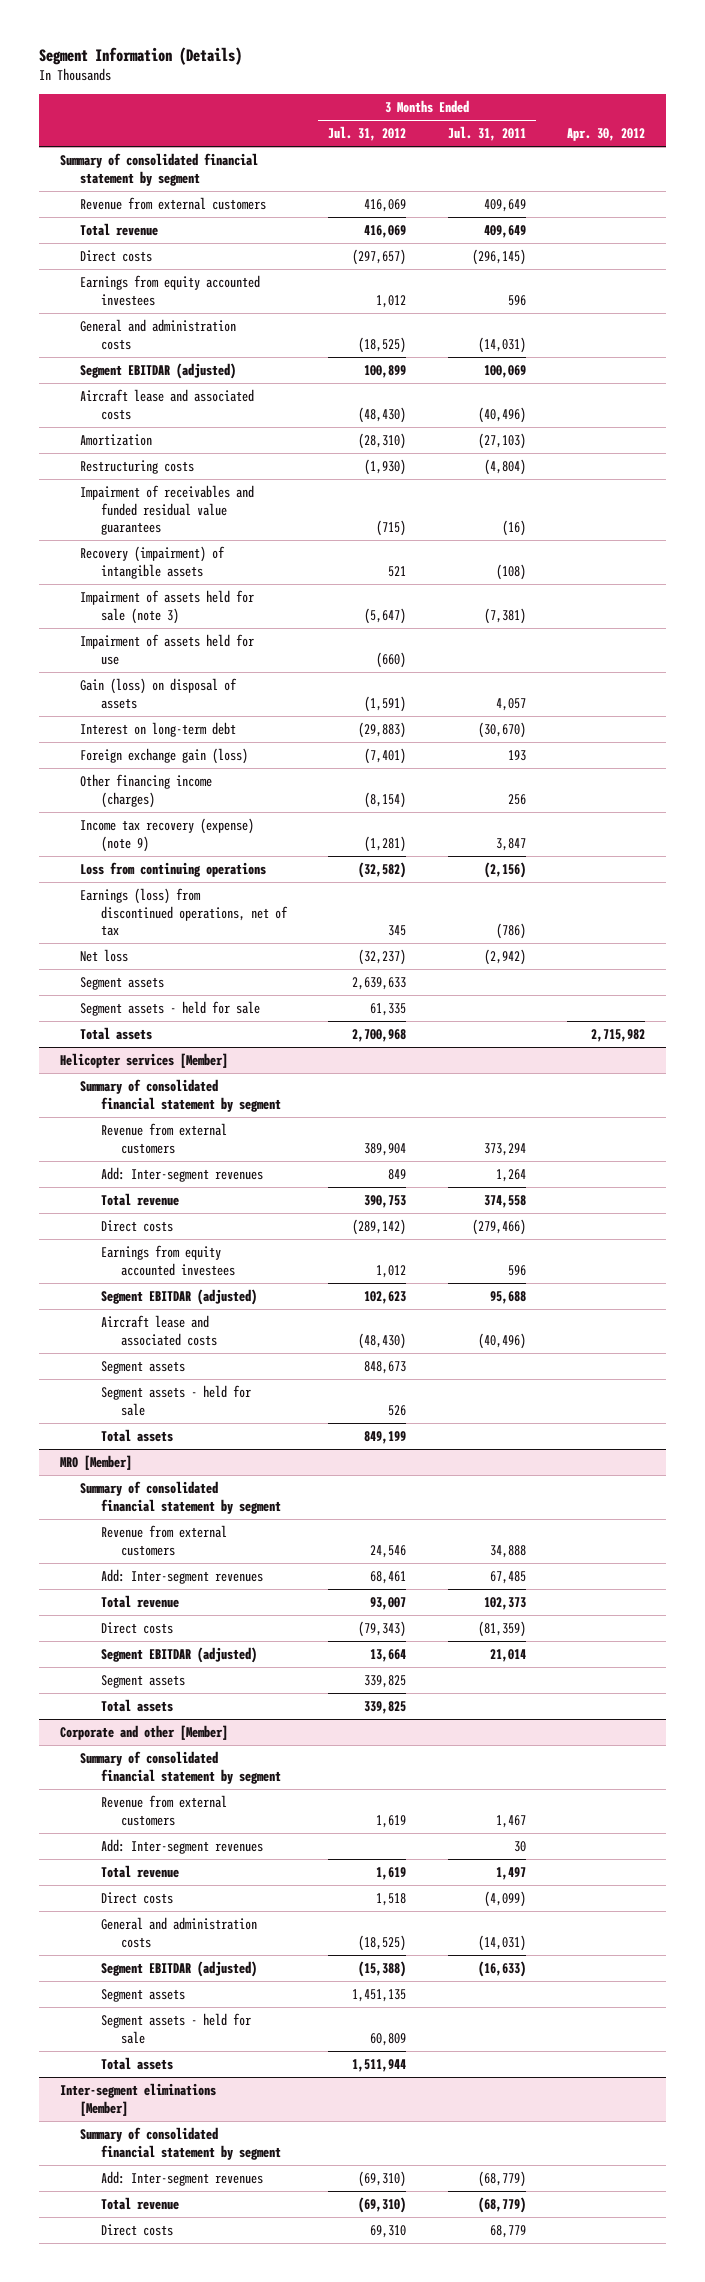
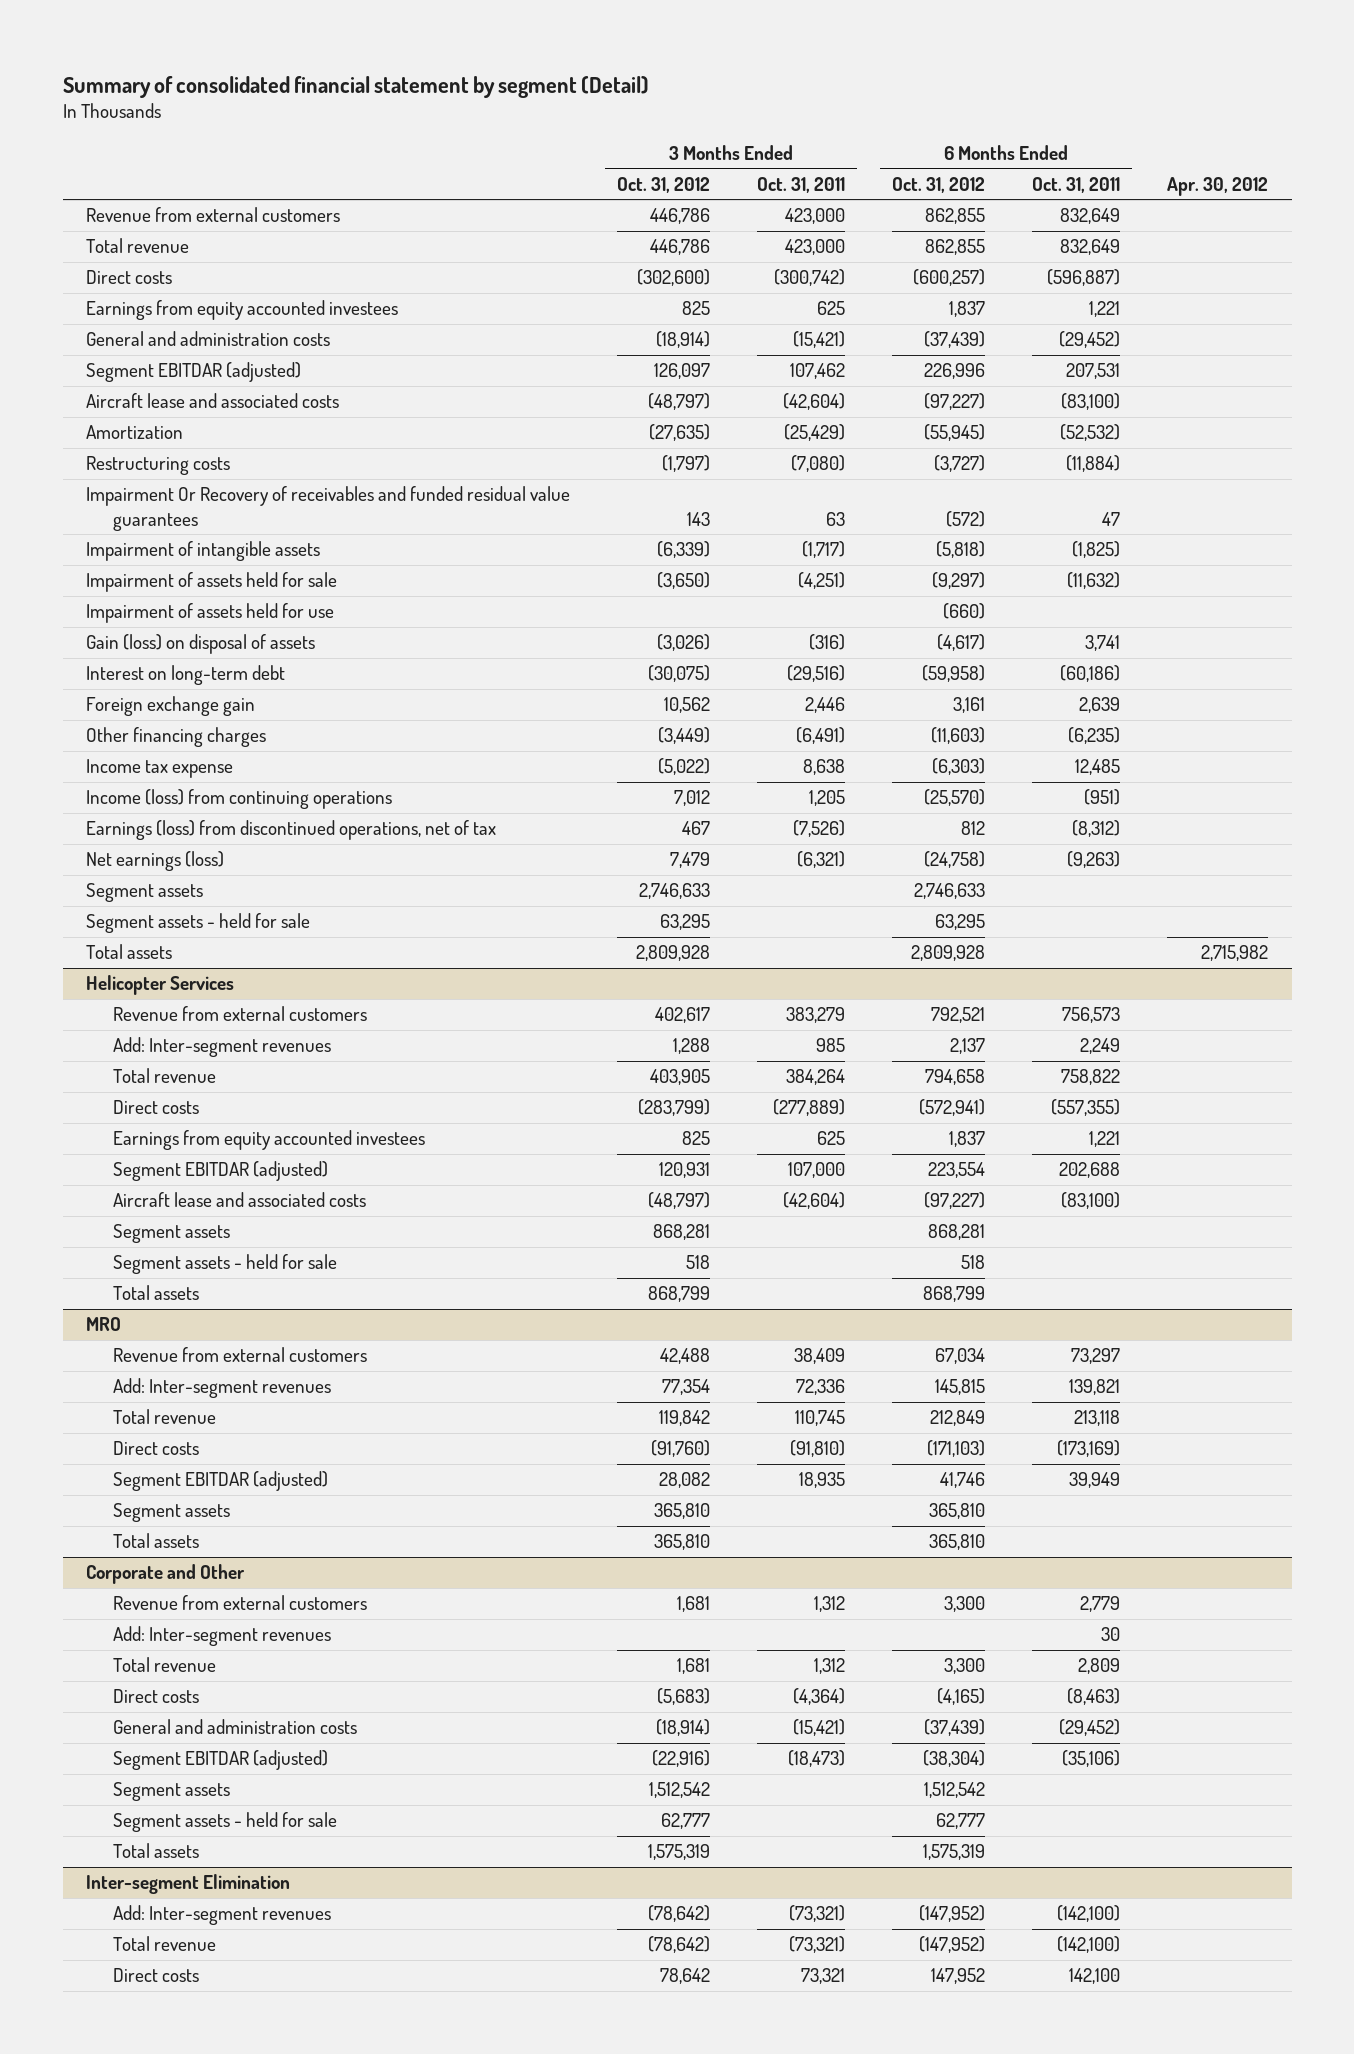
- Segment Information (Details)
+ Summary of consolidated financial statement by segment (Detail)
- | 3 Months Ended Jul. 31, 2012 | 3 Months Ended Jul. 31, 2011 | Apr. 30, 2012
+ | 3 Months Ended Oct. 31, 2012 | 3 Months Ended Oct. 31, 2011 | 6 Months Ended Oct. 31, 2012 | 6 Months Ended Oct. 31, 2011 | Apr. 30, 2012
- Summary of consolidated financial statement by segment
- Impairment of receivables and funded residual value guarantees | (715) | (16) |
- Recovery (impairment) of intangible assets | 521 | (108) |
- Impairment of assets held for sale (note 3) | (5,647) | (7,381) |
+ Impairment Or Recovery of receivables and funded residual value guarantees | 143 | 63 | (572) | 47 |
+ Impairment of intangible assets | (6,339) | (1,717) | (5,818) | (1,825) |
+ Impairment of assets held for sale | (3,650) | (4,251) | (9,297) | (11,632) |
- Foreign exchange gain (loss) | (7,401) | 193 |
- Other financing income (charges) | (8,154) | 256 |
- Income tax recovery (expense) (note 9) | (1,281) | 3,847 |
- Loss from continuing operations | (32,582) | (2,156) |
+ Foreign exchange gain | 10,562 | 2,446 | 3,161 | 2,639 |
+ Other financing charges | (3,449) | (6,491) | (11,603) | (6,235) |
+ Income tax expense | (5,022) | 8,638 | (6,303) | 12,485 |
+ Income (loss) from continuing operations | 7,012 | 1,205 | (25,570) | (951) |
- Net loss | (32,237) | (2,942) |
+ Net earnings (loss) | 7,479 | (6,321) | (24,758) | (9,263) |
- Helicopter services [Member]
- Summary of consolidated financial statement by segment
+ Helicopter Services
- MRO [Member]
- Summary of consolidated financial statement by segment
+ MRO
- Corporate and other [Member]
- Summary of consolidated financial statement by segment
+ Corporate and Other
- Inter-segment eliminations [Member]
- Summary of consolidated financial statement by segment
+ Inter-segment Elimination

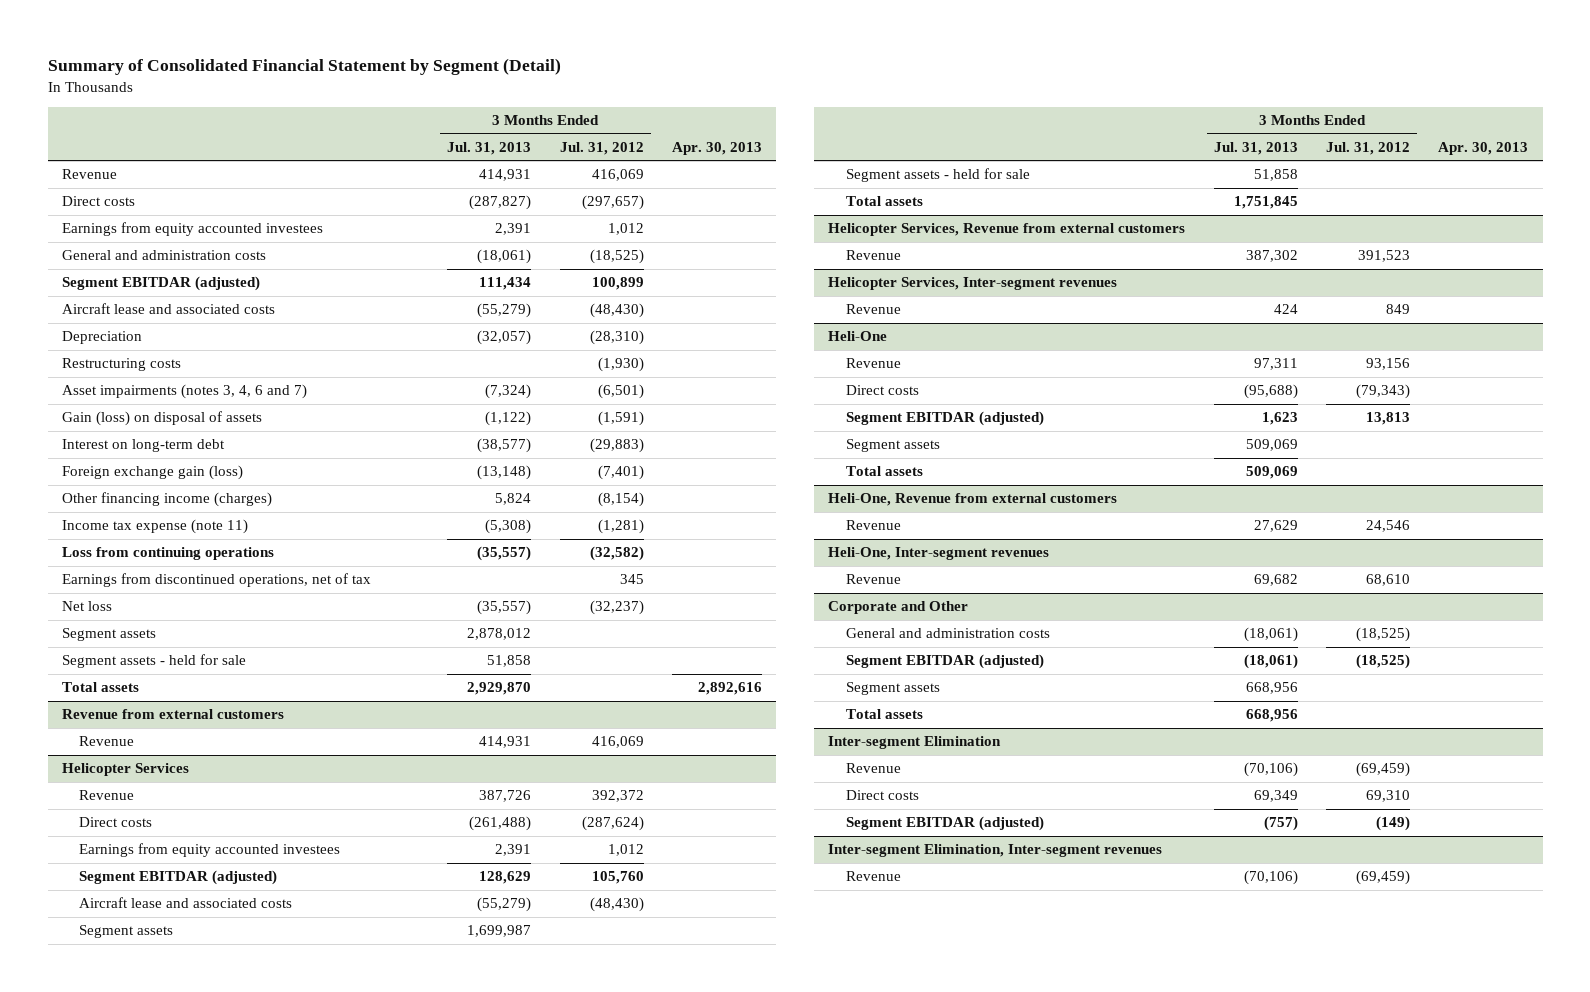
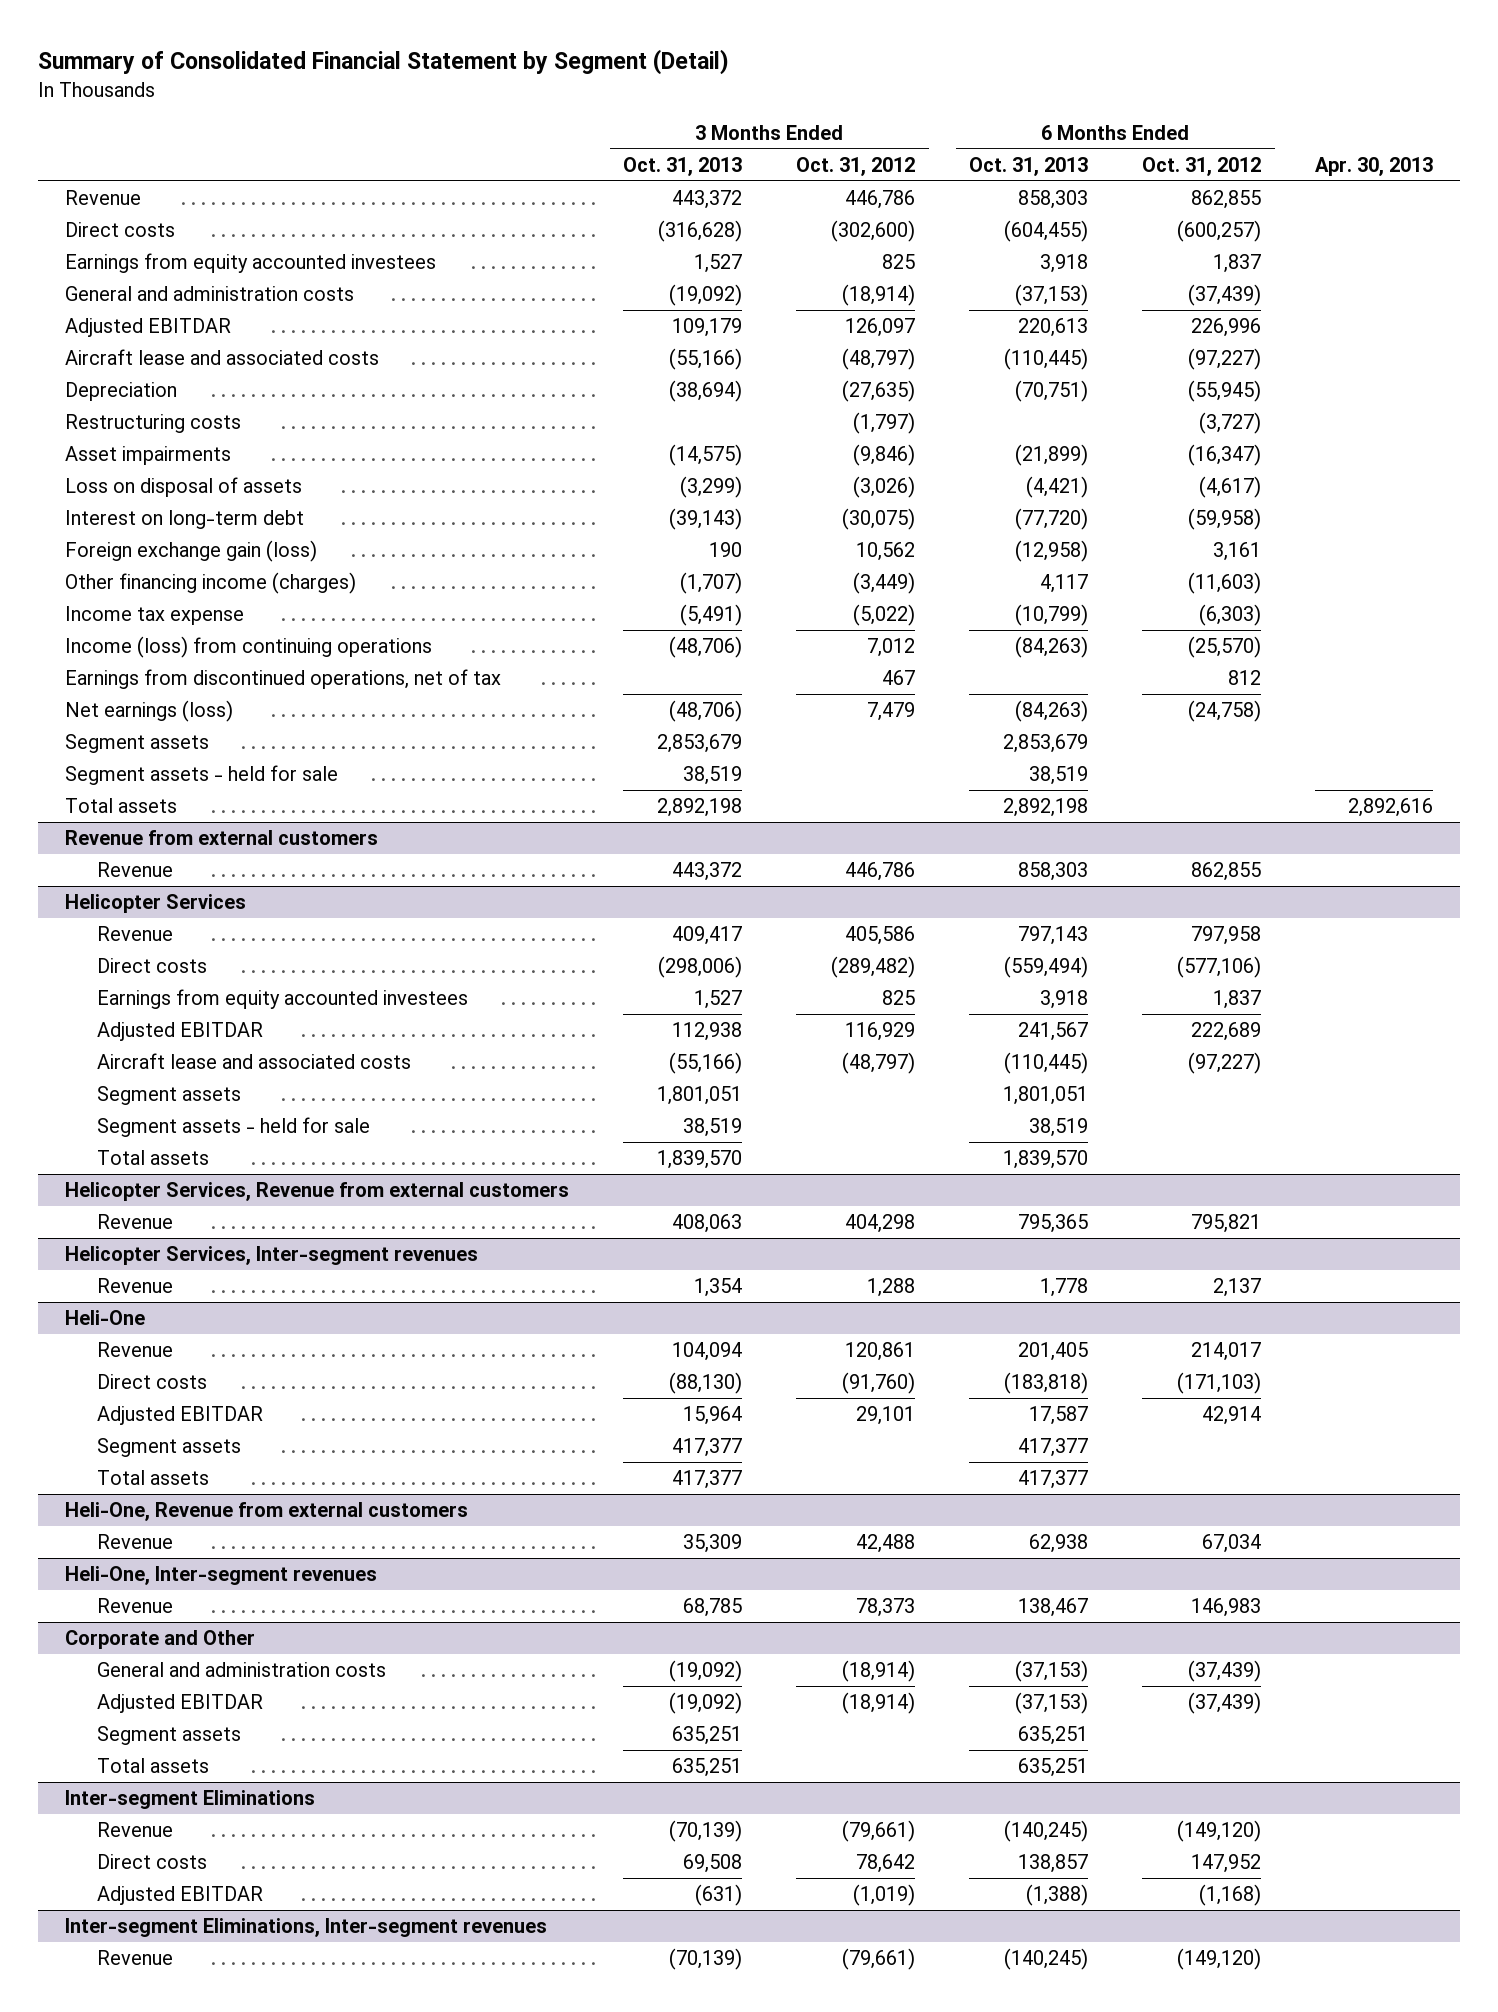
- | 3 Months Ended Jul. 31, 2013 | 3 Months Ended Jul. 31, 2012 | Apr. 30, 2013
+ | 3 Months Ended Oct. 31, 2013 | 3 Months Ended Oct. 31, 2012 | 6 Months Ended Oct. 31, 2013 | 6 Months Ended Oct. 31, 2012 | Apr. 30, 2013
- Segment EBITDAR (adjusted) | 111,434 | 100,899 |
+ Adjusted EBITDAR | 109,179 | 126,097 | 220,613 | 226,996 |
- Asset impairments (notes 3, 4, 6 and 7) | (7,324) | (6,501) |
- Gain (loss) on disposal of assets | (1,122) | (1,591) |
+ Asset impairments | (14,575) | (9,846) | (21,899) | (16,347) |
+ Loss on disposal of assets | (3,299) | (3,026) | (4,421) | (4,617) |
- Income tax expense (note 11) | (5,308) | (1,281) |
- Loss from continuing operations | (35,557) | (32,582) |
+ Income tax expense | (5,491) | (5,022) | (10,799) | (6,303) |
+ Income (loss) from continuing operations | (48,706) | 7,012 | (84,263) | (25,570) |
- Net loss | (35,557) | (32,237) |
+ Net earnings (loss) | (48,706) | 7,479 | (84,263) | (24,758) |
@ Helicopter Services
- Segment EBITDAR (adjusted) | 128,629 | 105,760 |
+ Adjusted EBITDAR | 112,938 | 116,929 | 241,567 | 222,689 |
@ Heli-One
- Segment EBITDAR (adjusted) | 1,623 | 13,813 |
+ Adjusted EBITDAR | 15,964 | 29,101 | 17,587 | 42,914 |
@ Corporate and Other
- Segment EBITDAR (adjusted) | (18,061) | (18,525) |
+ Adjusted EBITDAR | (19,092) | (18,914) | (37,153) | (37,439) |
- Inter-segment Elimination
+ Inter-segment Eliminations
- Segment EBITDAR (adjusted) | (757) | (149) |
- Inter-segment Elimination, Inter-segment revenues
+ Adjusted EBITDAR | (631) | (1,019) | (1,388) | (1,168) |
+ Inter-segment Eliminations, Inter-segment revenues

